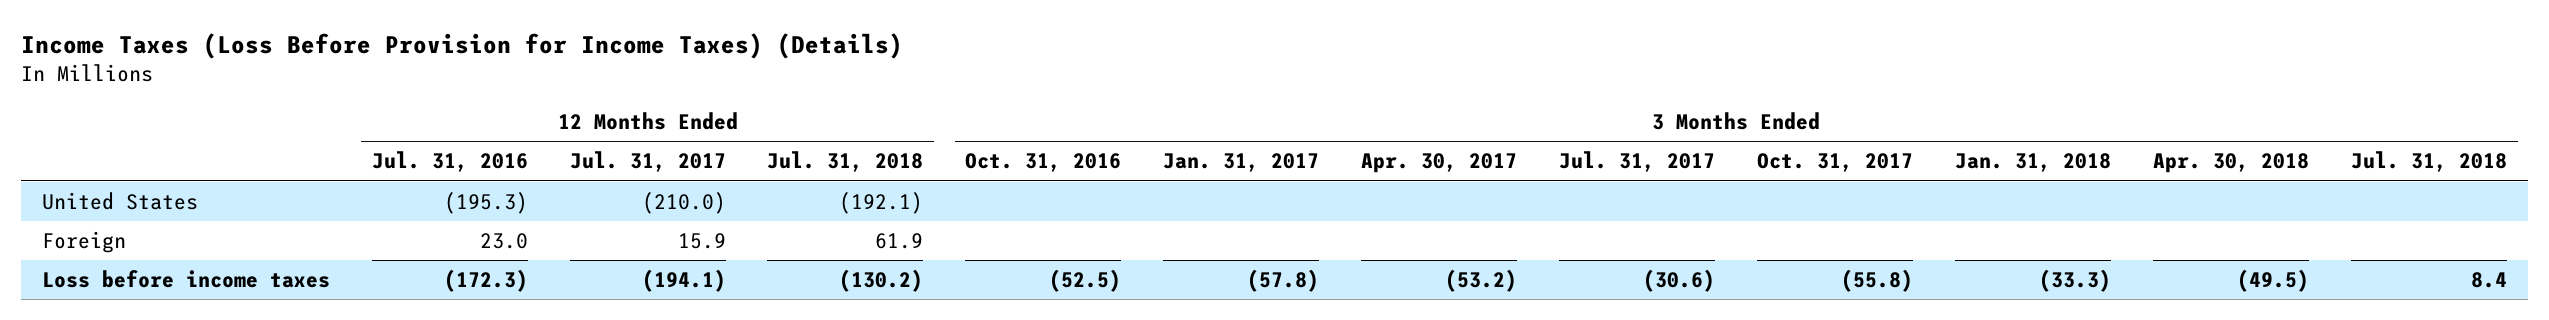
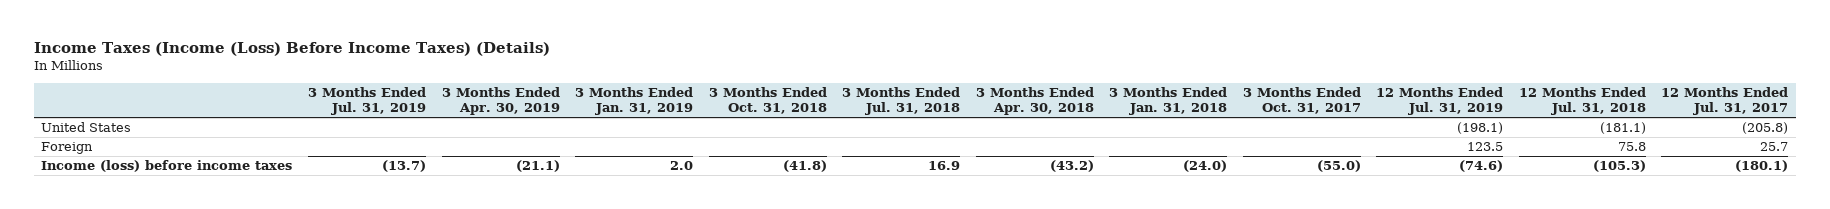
- Income Taxes (Loss Before Provision for Income Taxes) (Details)
+ Income Taxes (Income (Loss) Before Income Taxes) (Details)
- | 12 Months Ended Jul. 31, 2016 | 12 Months Ended Jul. 31, 2017 | 12 Months Ended Jul. 31, 2018 | 3 Months Ended Oct. 31, 2016 | 3 Months Ended Jan. 31, 2017 | 3 Months Ended Apr. 30, 2017 | 3 Months Ended Jul. 31, 2017 | 3 Months Ended Oct. 31, 2017 | 3 Months Ended Jan. 31, 2018 | 3 Months Ended Apr. 30, 2018 | 3 Months Ended Jul. 31, 2018
+ | 3 Months Ended Jul. 31, 2019 | 3 Months Ended Apr. 30, 2019 | 3 Months Ended Jan. 31, 2019 | 3 Months Ended Oct. 31, 2018 | 3 Months Ended Jul. 31, 2018 | 3 Months Ended Apr. 30, 2018 | 3 Months Ended Jan. 31, 2018 | 3 Months Ended Oct. 31, 2017 | 12 Months Ended Jul. 31, 2019 | 12 Months Ended Jul. 31, 2018 | 12 Months Ended Jul. 31, 2017
- United States | (195.3) | (210.0) | (192.1) | | | | | | | |
- Foreign | 23.0 | 15.9 | 61.9 | | | | | | | |
- Loss before income taxes | (172.3) | (194.1) | (130.2) | (52.5) | (57.8) | (53.2) | (30.6) | (55.8) | (33.3) | (49.5) | 8.4
+ United States | | | | | | | | | (198.1) | (181.1) | (205.8)
+ Foreign | | | | | | | | | 123.5 | 75.8 | 25.7
+ Income (loss) before income taxes | (13.7) | (21.1) | 2.0 | (41.8) | 16.9 | (43.2) | (24.0) | (55.0) | (74.6) | (105.3) | (180.1)

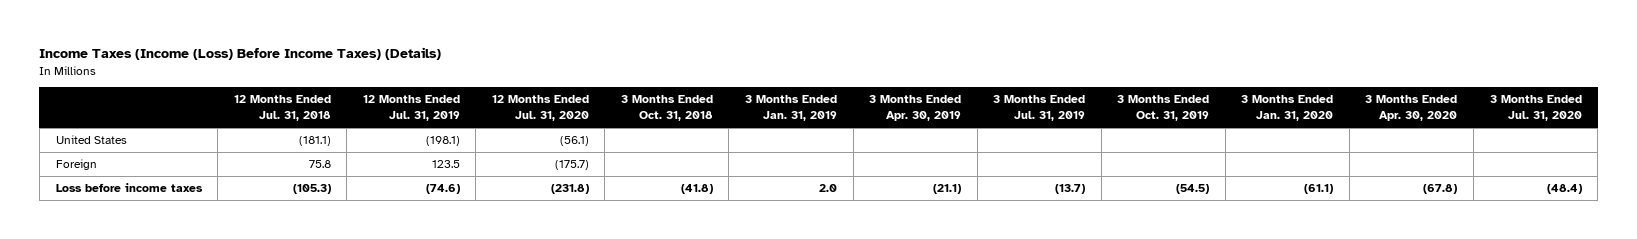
- | 3 Months Ended Jul. 31, 2019 | 3 Months Ended Apr. 30, 2019 | 3 Months Ended Jan. 31, 2019 | 3 Months Ended Oct. 31, 2018 | 3 Months Ended Jul. 31, 2018 | 3 Months Ended Apr. 30, 2018 | 3 Months Ended Jan. 31, 2018 | 3 Months Ended Oct. 31, 2017 | 12 Months Ended Jul. 31, 2019 | 12 Months Ended Jul. 31, 2018 | 12 Months Ended Jul. 31, 2017
+ | 12 Months Ended Jul. 31, 2018 | 12 Months Ended Jul. 31, 2019 | 12 Months Ended Jul. 31, 2020 | 3 Months Ended Oct. 31, 2018 | 3 Months Ended Jan. 31, 2019 | 3 Months Ended Apr. 30, 2019 | 3 Months Ended Jul. 31, 2019 | 3 Months Ended Oct. 31, 2019 | 3 Months Ended Jan. 31, 2020 | 3 Months Ended Apr. 30, 2020 | 3 Months Ended Jul. 31, 2020
- Income (loss) before income taxes | (13.7) | (21.1) | 2.0 | (41.8) | 16.9 | (43.2) | (24.0) | (55.0) | (74.6) | (105.3) | (180.1)
+ Loss before income taxes | (105.3) | (74.6) | (231.8) | (41.8) | 2.0 | (21.1) | (13.7) | (54.5) | (61.1) | (67.8) | (48.4)

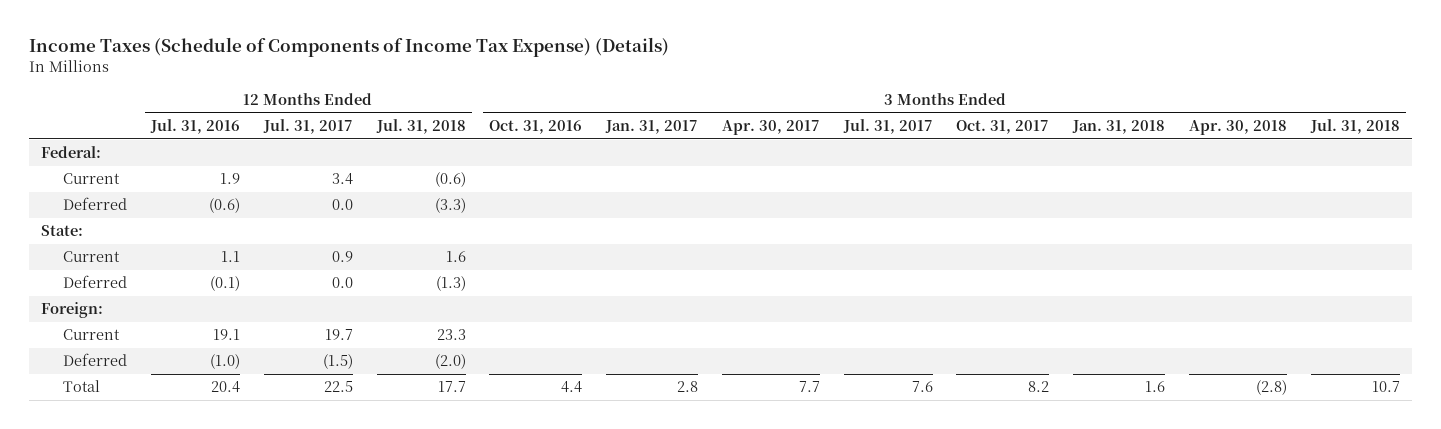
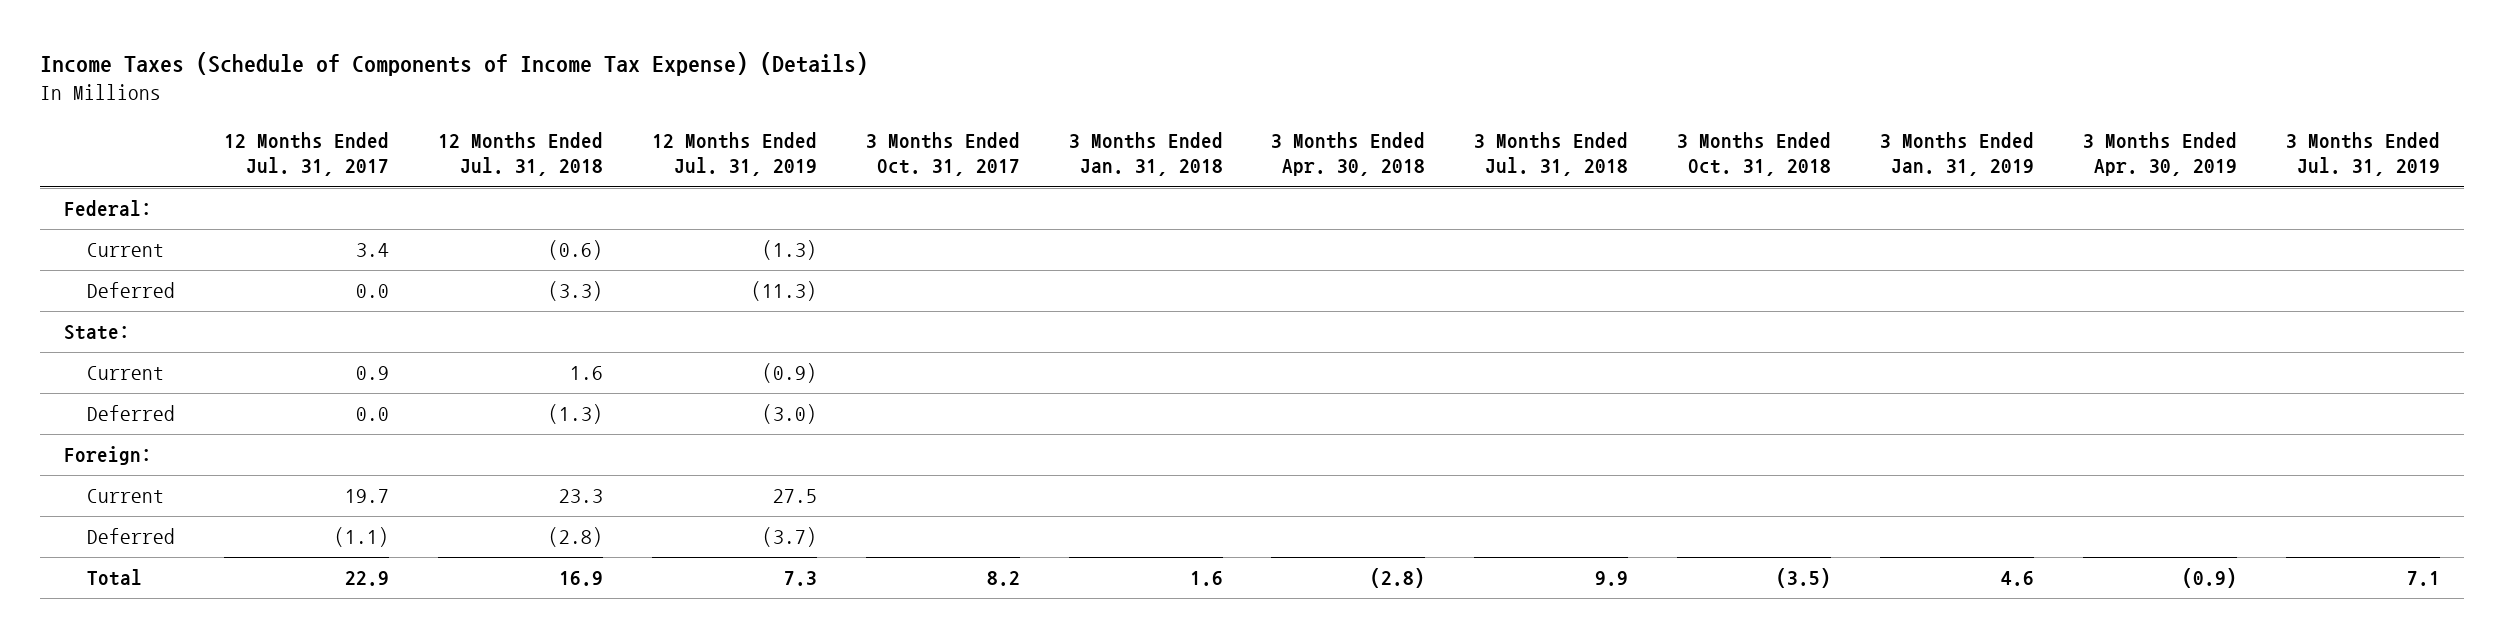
- | 12 Months Ended Jul. 31, 2016 | 12 Months Ended Jul. 31, 2017 | 12 Months Ended Jul. 31, 2018 | 3 Months Ended Oct. 31, 2016 | 3 Months Ended Jan. 31, 2017 | 3 Months Ended Apr. 30, 2017 | 3 Months Ended Jul. 31, 2017 | 3 Months Ended Oct. 31, 2017 | 3 Months Ended Jan. 31, 2018 | 3 Months Ended Apr. 30, 2018 | 3 Months Ended Jul. 31, 2018
+ | 12 Months Ended Jul. 31, 2017 | 12 Months Ended Jul. 31, 2018 | 12 Months Ended Jul. 31, 2019 | 3 Months Ended Oct. 31, 2017 | 3 Months Ended Jan. 31, 2018 | 3 Months Ended Apr. 30, 2018 | 3 Months Ended Jul. 31, 2018 | 3 Months Ended Oct. 31, 2018 | 3 Months Ended Jan. 31, 2019 | 3 Months Ended Apr. 30, 2019 | 3 Months Ended Jul. 31, 2019
- Deferred | (1.0) | (1.5) | (2.0) | | | | | | | |
- Total | 20.4 | 22.5 | 17.7 | 4.4 | 2.8 | 7.7 | 7.6 | 8.2 | 1.6 | (2.8) | 10.7
+ Deferred | (1.1) | (2.8) | (3.7) | | | | | | | |
+ Total | 22.9 | 16.9 | 7.3 | 8.2 | 1.6 | (2.8) | 9.9 | (3.5) | 4.6 | (0.9) | 7.1

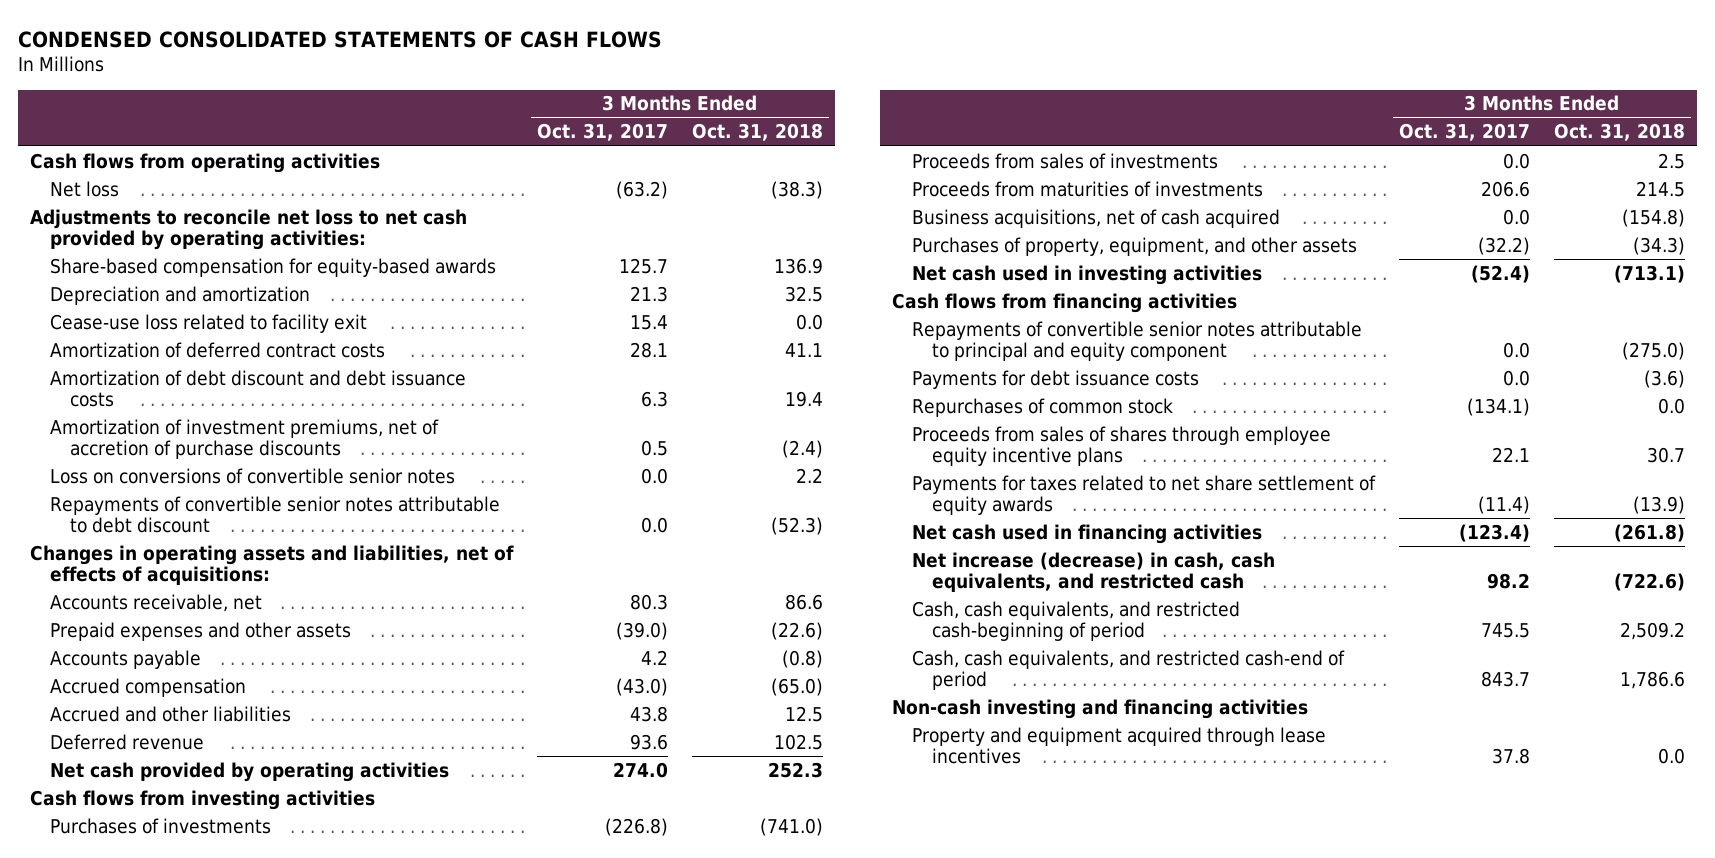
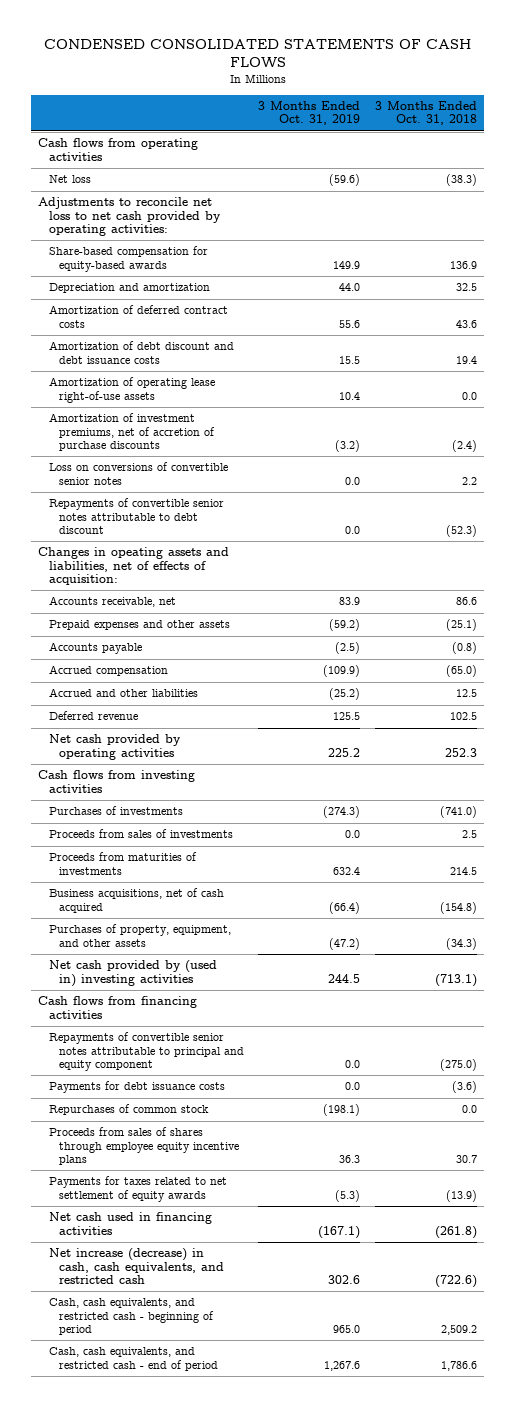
- | 3 Months Ended Oct. 31, 2017 | 3 Months Ended Oct. 31, 2018
+ | 3 Months Ended Oct. 31, 2019 | 3 Months Ended Oct. 31, 2018
- Cease-use loss related to facility exit | 15.4 | 0.0
- Amortization of deferred contract costs | 28.1 | 41.1
+ Amortization of deferred contract costs | 55.6 | 43.6
+ Amortization of operating lease right-of-use assets | 10.4 | 0.0
- Changes in operating assets and liabilities, net of effects of acquisitions:
+ Changes in opeating assets and liabilities, net of effects of acquisition:
- Prepaid expenses and other assets | (39.0) | (22.6)
+ Prepaid expenses and other assets | (59.2) | (25.1)
- Net cash used in investing activities | (52.4) | (713.1)
+ Net cash provided by (used in) investing activities | 244.5 | (713.1)
- Payments for taxes related to net share settlement of equity awards | (11.4) | (13.9)
+ Payments for taxes related to net settlement of equity awards | (5.3) | (13.9)
- Cash, cash equivalents, and restricted cash-beginning of period | 745.5 | 2,509.2
- Cash, cash equivalents, and restricted cash-end of period | 843.7 | 1,786.6
- Non-cash investing and financing activities
- Property and equipment acquired through lease incentives | 37.8 | 0.0
+ Cash, cash equivalents, and restricted cash - beginning of period | 965.0 | 2,509.2
+ Cash, cash equivalents, and restricted cash - end of period | 1,267.6 | 1,786.6

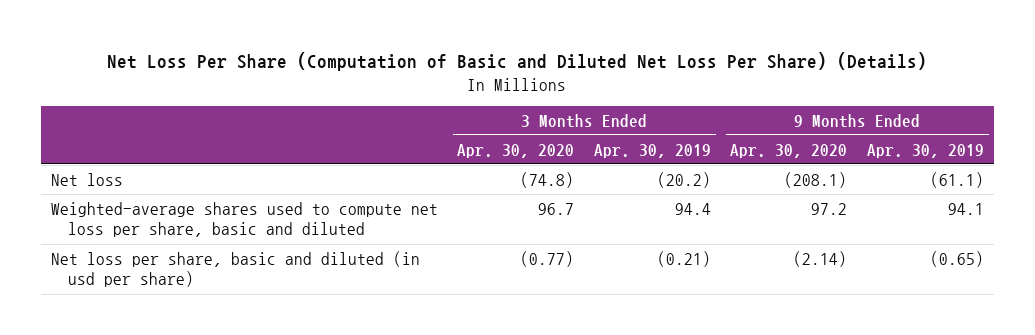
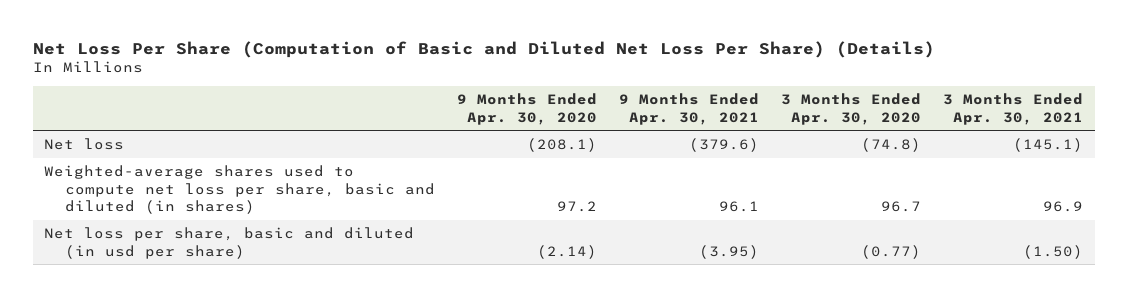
- | 3 Months Ended Apr. 30, 2020 | 3 Months Ended Apr. 30, 2019 | 9 Months Ended Apr. 30, 2020 | 9 Months Ended Apr. 30, 2019
+ | 9 Months Ended Apr. 30, 2020 | 9 Months Ended Apr. 30, 2021 | 3 Months Ended Apr. 30, 2020 | 3 Months Ended Apr. 30, 2021
- Weighted-average shares used to compute net loss per share, basic and diluted | 96.7 | 94.4 | 97.2 | 94.1
+ Weighted-average shares used to compute net loss per share, basic and diluted (in shares) | 97.2 | 96.1 | 96.7 | 96.9

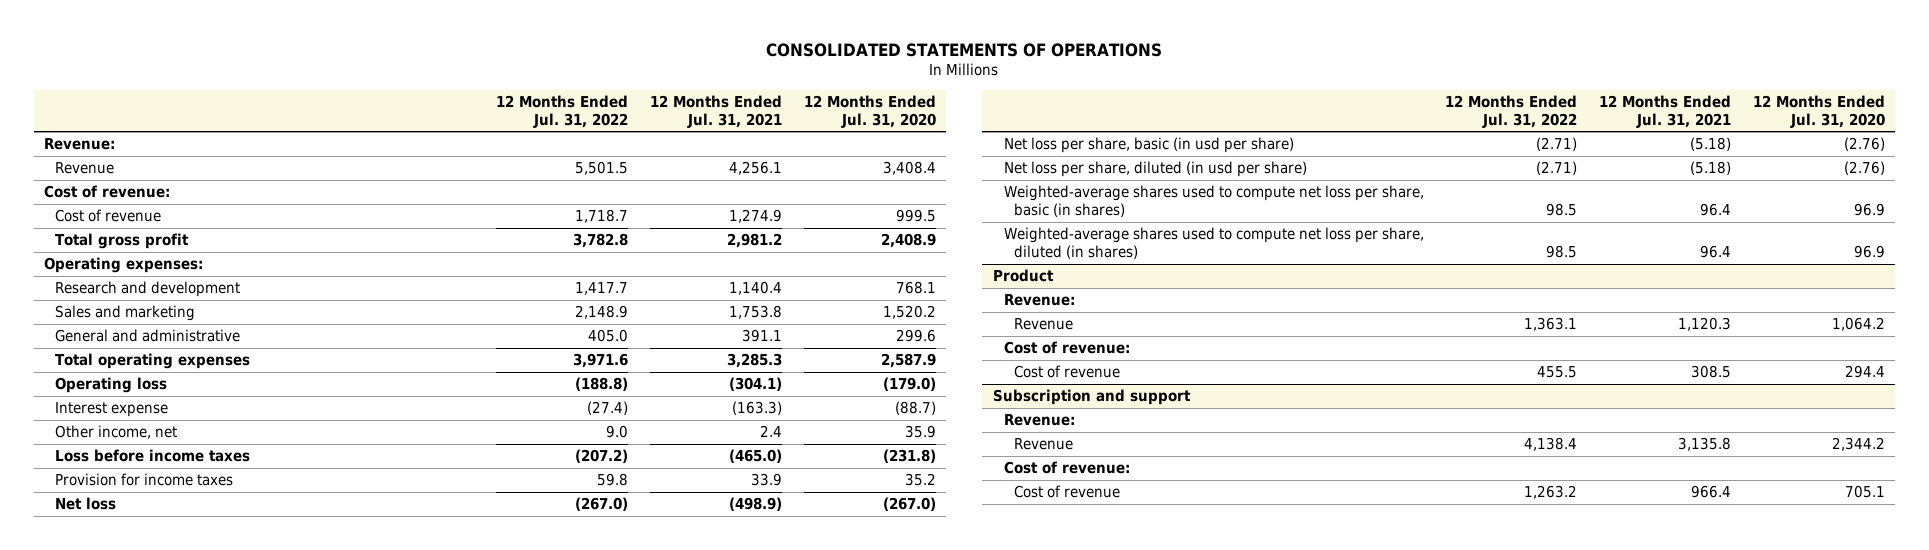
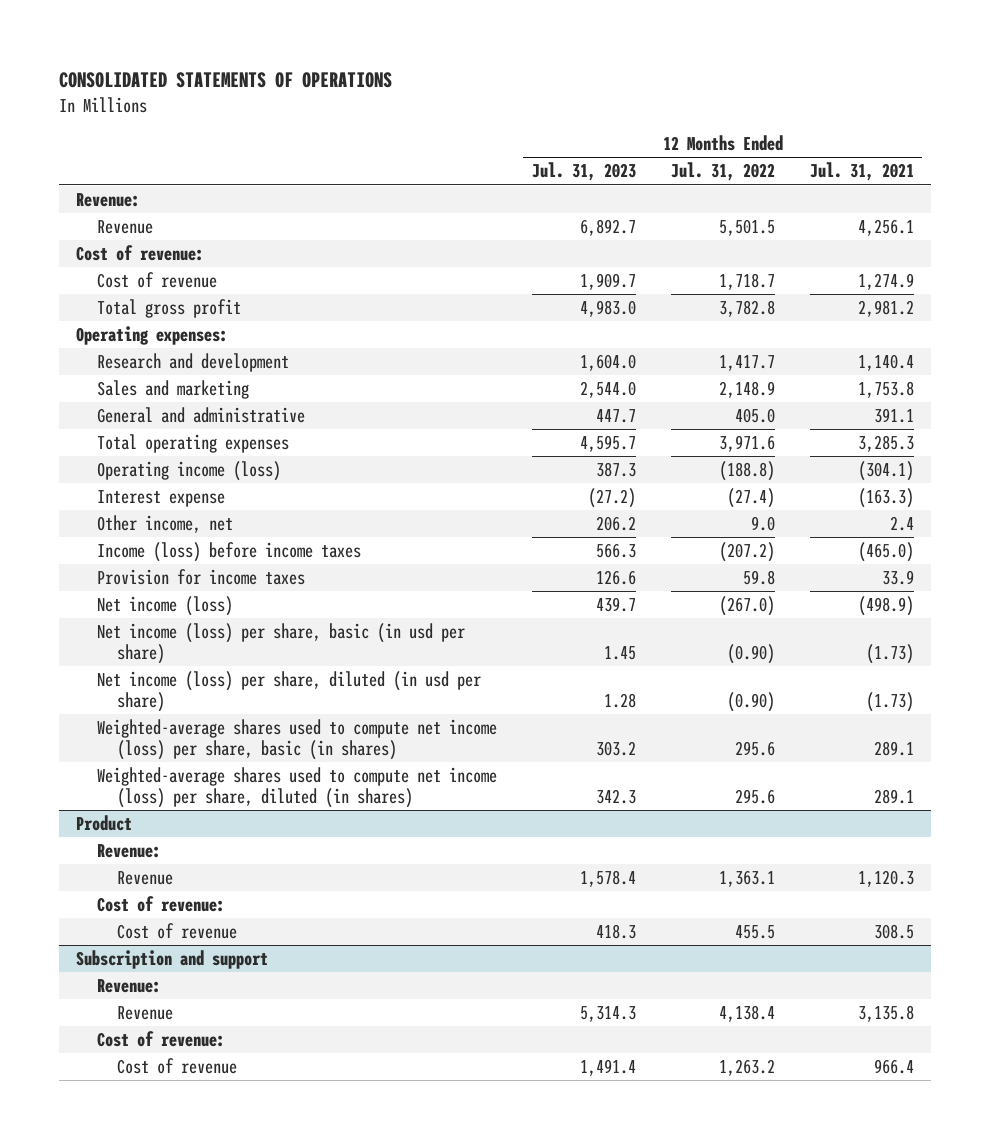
- | 12 Months Ended Jul. 31, 2022 | 12 Months Ended Jul. 31, 2021 | 12 Months Ended Jul. 31, 2020
+ | 12 Months Ended Jul. 31, 2023 | 12 Months Ended Jul. 31, 2022 | 12 Months Ended Jul. 31, 2021
- Operating loss | (188.8) | (304.1) | (179.0)
+ Operating income (loss) | 387.3 | (188.8) | (304.1)
- Loss before income taxes | (207.2) | (465.0) | (231.8)
+ Income (loss) before income taxes | 566.3 | (207.2) | (465.0)
- Net loss | (267.0) | (498.9) | (267.0)
- Net loss per share, basic (in usd per share) | (2.71) | (5.18) | (2.76)
- Net loss per share, diluted (in usd per share) | (2.71) | (5.18) | (2.76)
- Weighted-average shares used to compute net loss per share, basic (in shares) | 98.5 | 96.4 | 96.9
- Weighted-average shares used to compute net loss per share, diluted (in shares) | 98.5 | 96.4 | 96.9
+ Net income (loss) | 439.7 | (267.0) | (498.9)
+ Net income (loss) per share, basic (in usd per share) | 1.45 | (0.90) | (1.73)
+ Net income (loss) per share, diluted (in usd per share) | 1.28 | (0.90) | (1.73)
+ Weighted-average shares used to compute net income (loss) per share, basic (in shares) | 303.2 | 295.6 | 289.1
+ Weighted-average shares used to compute net income (loss) per share, diluted (in shares) | 342.3 | 295.6 | 289.1

